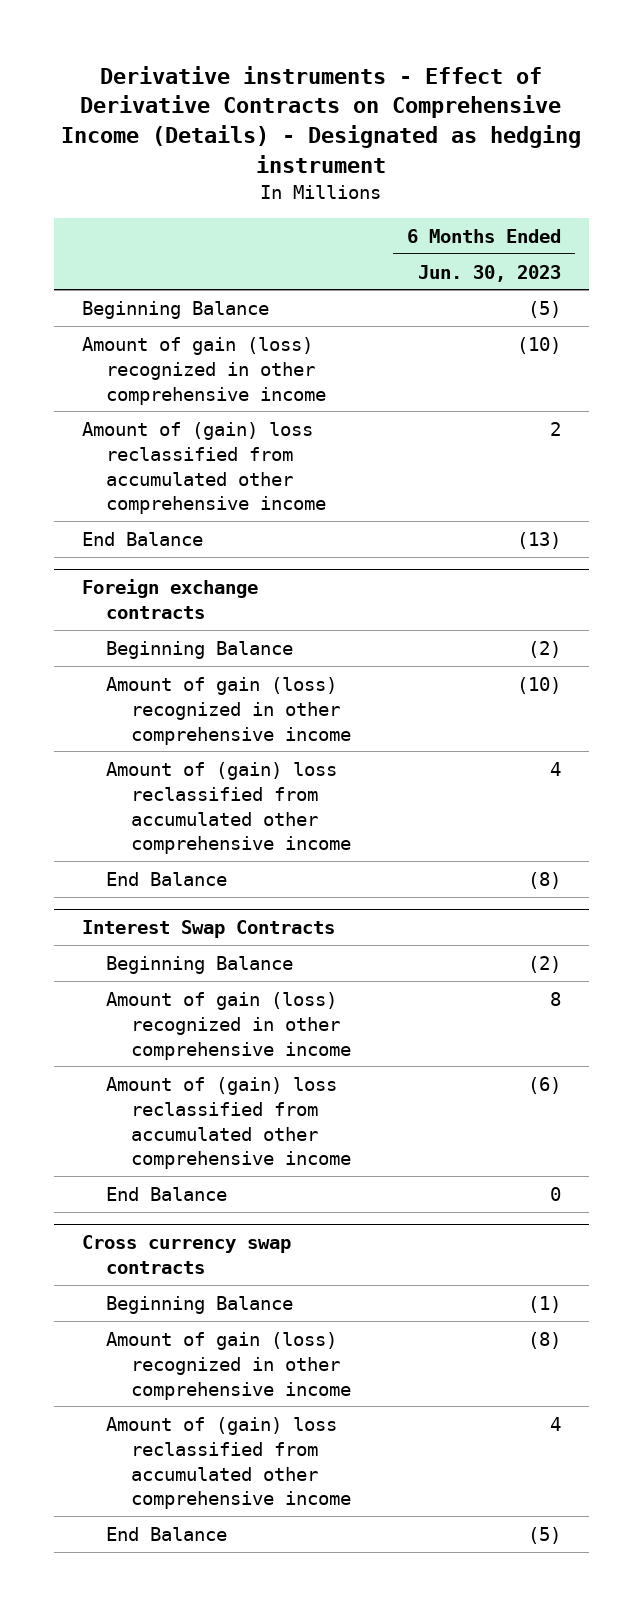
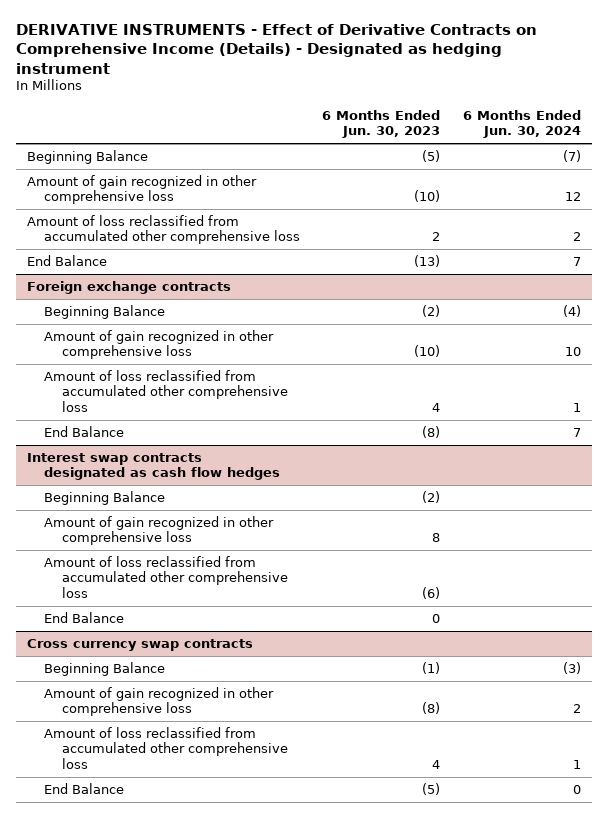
- Derivative instruments - Effect of Derivative Contracts on Comprehensive Income (Details) - Designated as hedging instrument
+ DERIVATIVE INSTRUMENTS - Effect of Derivative Contracts on Comprehensive Income (Details) - Designated as hedging instrument
- | 6 Months Ended Jun. 30, 2023
+ | 6 Months Ended Jun. 30, 2023 | 6 Months Ended Jun. 30, 2024
- Amount of gain (loss) recognized in other comprehensive income | (10)
- Amount of (gain) loss reclassified from accumulated other comprehensive income | 2
+ Amount of gain recognized in other comprehensive loss | (10) | 12
+ Amount of loss reclassified from accumulated other comprehensive loss | 2 | 2
@ Foreign exchange contracts
- Amount of gain (loss) recognized in other comprehensive income | (10)
- Amount of (gain) loss reclassified from accumulated other comprehensive income | 4
+ Amount of gain recognized in other comprehensive loss | (10) | 10
+ Amount of loss reclassified from accumulated other comprehensive loss | 4 | 1
- Interest Swap Contracts
+ Interest swap contracts designated as cash flow hedges
- Amount of gain (loss) recognized in other comprehensive income | 8
- Amount of (gain) loss reclassified from accumulated other comprehensive income | (6)
+ Amount of gain recognized in other comprehensive loss | 8 |
+ Amount of loss reclassified from accumulated other comprehensive loss | (6) |
@ Cross currency swap contracts
- Amount of gain (loss) recognized in other comprehensive income | (8)
- Amount of (gain) loss reclassified from accumulated other comprehensive income | 4
+ Amount of gain recognized in other comprehensive loss | (8) | 2
+ Amount of loss reclassified from accumulated other comprehensive loss | 4 | 1

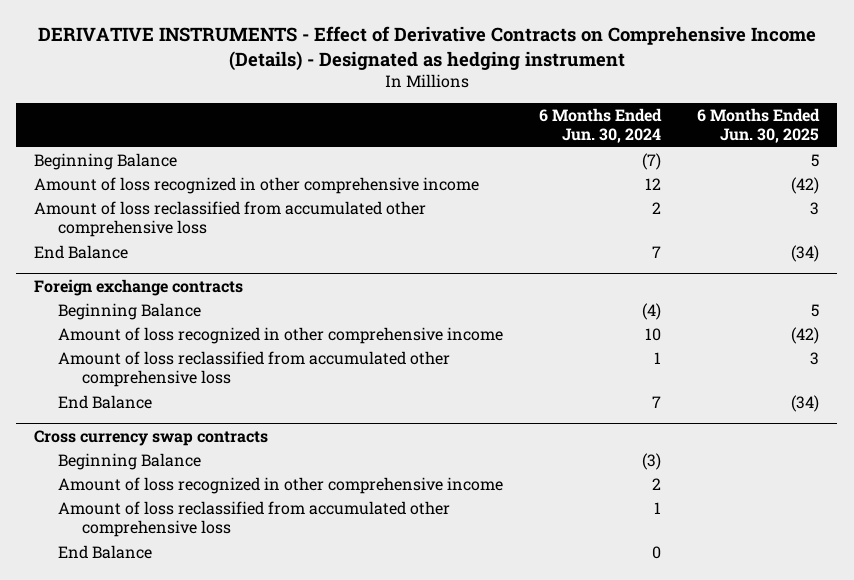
- | 6 Months Ended Jun. 30, 2023 | 6 Months Ended Jun. 30, 2024
+ | 6 Months Ended Jun. 30, 2024 | 6 Months Ended Jun. 30, 2025
- Amount of gain recognized in other comprehensive loss | (10) | 12
+ Amount of loss recognized in other comprehensive income | 12 | (42)
@ Foreign exchange contracts
- Amount of gain recognized in other comprehensive loss | (10) | 10
+ Amount of loss recognized in other comprehensive income | 10 | (42)
- Interest swap contracts designated as cash flow hedges
- Beginning Balance | (2) |
- Amount of gain recognized in other comprehensive loss | 8 |
- Amount of loss reclassified from accumulated other comprehensive loss | (6) |
- End Balance | 0 |
@ Cross currency swap contracts
- Amount of gain recognized in other comprehensive loss | (8) | 2
+ Amount of loss recognized in other comprehensive income | 2 |

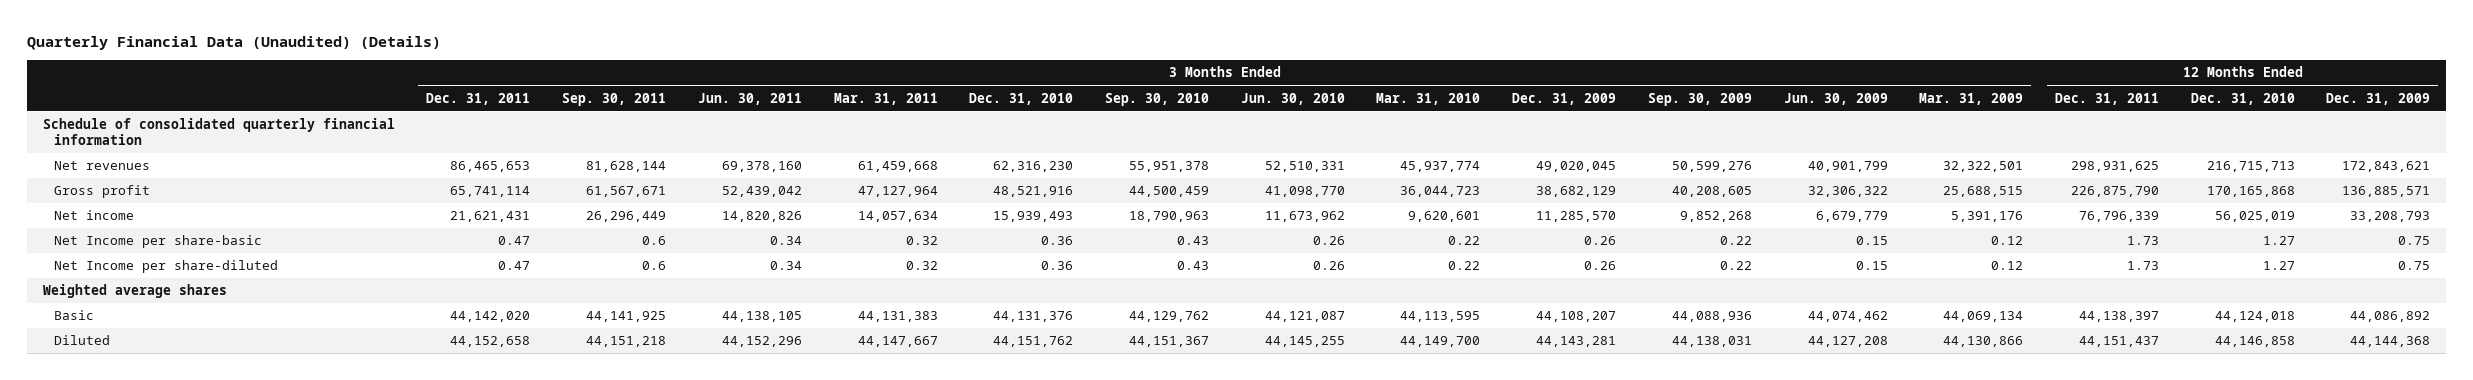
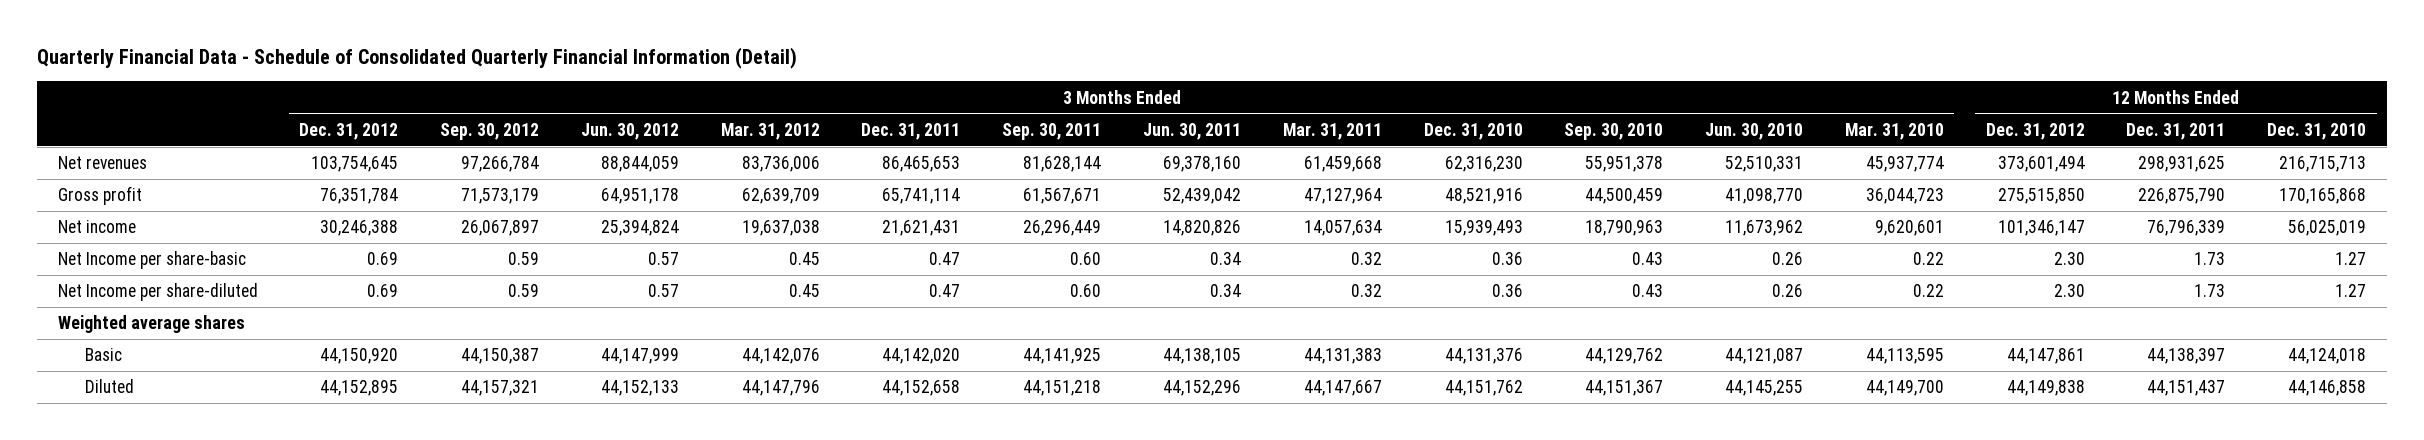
- Quarterly Financial Data (Unaudited) (Details)
+ Quarterly Financial Data - Schedule of Consolidated Quarterly Financial Information (Detail)
- | 3 Months Ended Dec. 31, 2011 | 3 Months Ended Sep. 30, 2011 | 3 Months Ended Jun. 30, 2011 | 3 Months Ended Mar. 31, 2011 | 3 Months Ended Dec. 31, 2010 | 3 Months Ended Sep. 30, 2010 | 3 Months Ended Jun. 30, 2010 | 3 Months Ended Mar. 31, 2010 | 3 Months Ended Dec. 31, 2009 | 3 Months Ended Sep. 30, 2009 | 3 Months Ended Jun. 30, 2009 | 3 Months Ended Mar. 31, 2009 | 12 Months Ended Dec. 31, 2011 | 12 Months Ended Dec. 31, 2010 | 12 Months Ended Dec. 31, 2009
+ | 3 Months Ended Dec. 31, 2012 | 3 Months Ended Sep. 30, 2012 | 3 Months Ended Jun. 30, 2012 | 3 Months Ended Mar. 31, 2012 | 3 Months Ended Dec. 31, 2011 | 3 Months Ended Sep. 30, 2011 | 3 Months Ended Jun. 30, 2011 | 3 Months Ended Mar. 31, 2011 | 3 Months Ended Dec. 31, 2010 | 3 Months Ended Sep. 30, 2010 | 3 Months Ended Jun. 30, 2010 | 3 Months Ended Mar. 31, 2010 | 12 Months Ended Dec. 31, 2012 | 12 Months Ended Dec. 31, 2011 | 12 Months Ended Dec. 31, 2010
- Schedule of consolidated quarterly financial information
- Net Income per share-basic | 0.47 | 0.6 | 0.34 | 0.32 | 0.36 | 0.43 | 0.26 | 0.22 | 0.26 | 0.22 | 0.15 | 0.12 | 1.73 | 1.27 | 0.75
- Net Income per share-diluted | 0.47 | 0.6 | 0.34 | 0.32 | 0.36 | 0.43 | 0.26 | 0.22 | 0.26 | 0.22 | 0.15 | 0.12 | 1.73 | 1.27 | 0.75
+ Net Income per share-basic | 0.69 | 0.59 | 0.57 | 0.45 | 0.47 | 0.60 | 0.34 | 0.32 | 0.36 | 0.43 | 0.26 | 0.22 | 2.30 | 1.73 | 1.27
+ Net Income per share-diluted | 0.69 | 0.59 | 0.57 | 0.45 | 0.47 | 0.60 | 0.34 | 0.32 | 0.36 | 0.43 | 0.26 | 0.22 | 2.30 | 1.73 | 1.27

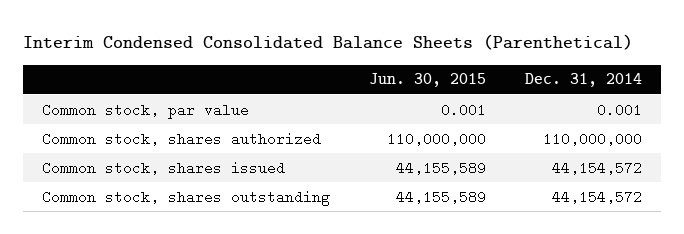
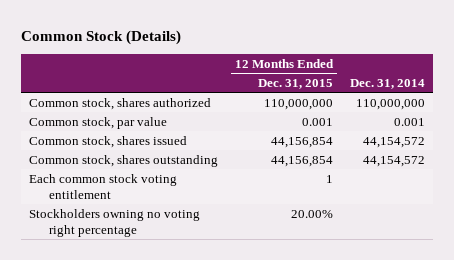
- Interim Condensed Consolidated Balance Sheets (Parenthetical)
+ Common Stock (Details)
- | Jun. 30, 2015 | Dec. 31, 2014
+ | 12 Months Ended Dec. 31, 2015 | Dec. 31, 2014
moved down: Common stock, par value | 0.001 | 0.001
+ Each common stock voting entitlement | 1 |
+ Stockholders owning no voting right percentage | 20.00% |

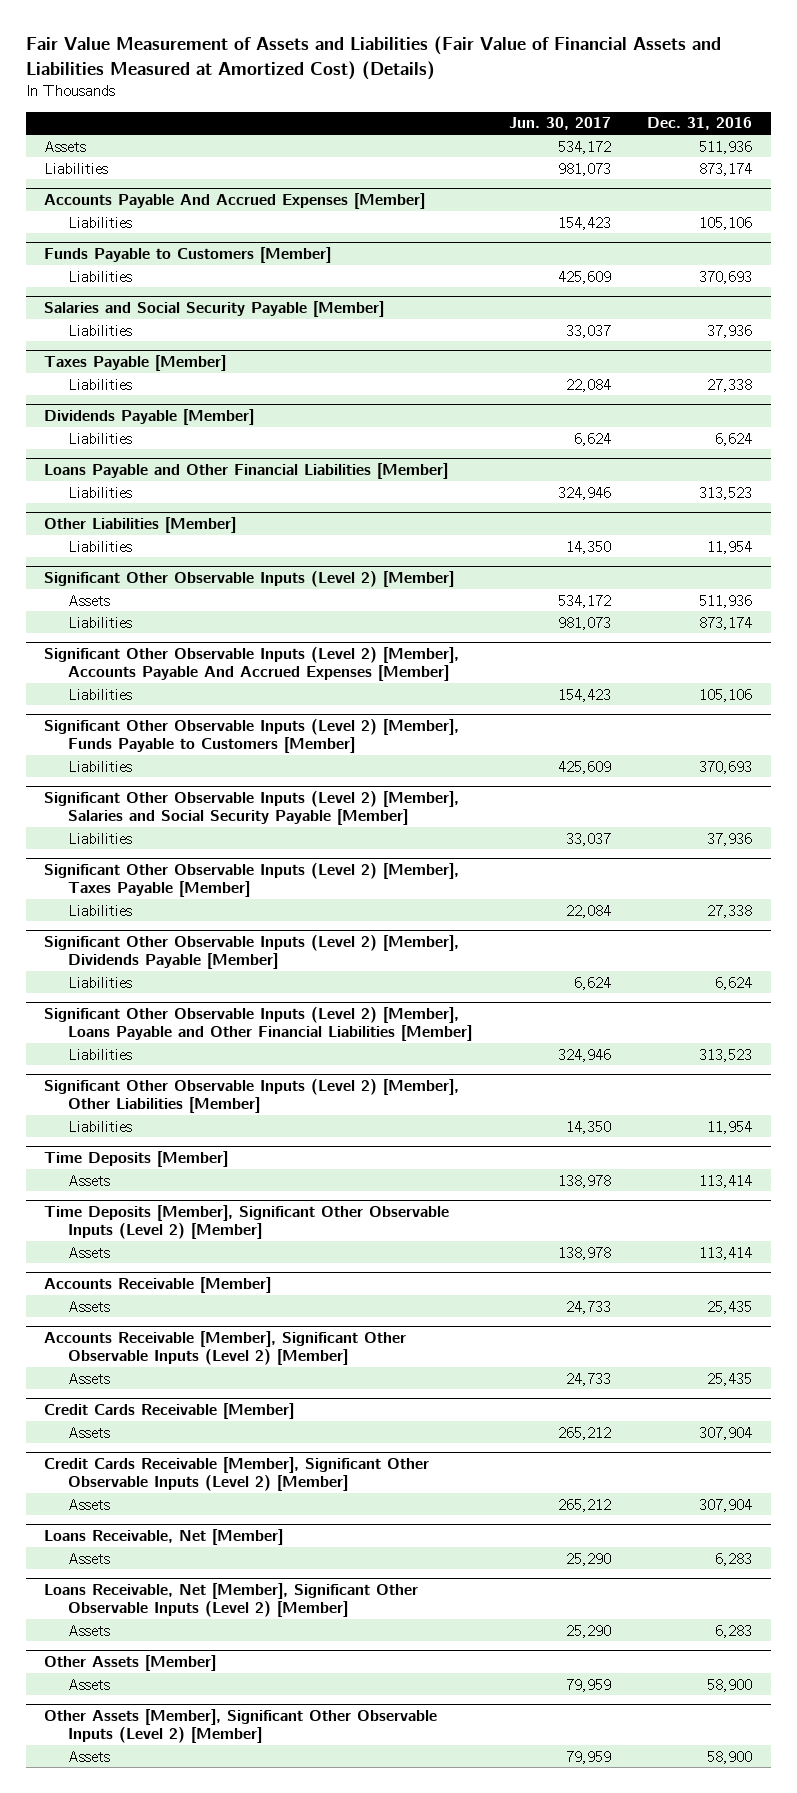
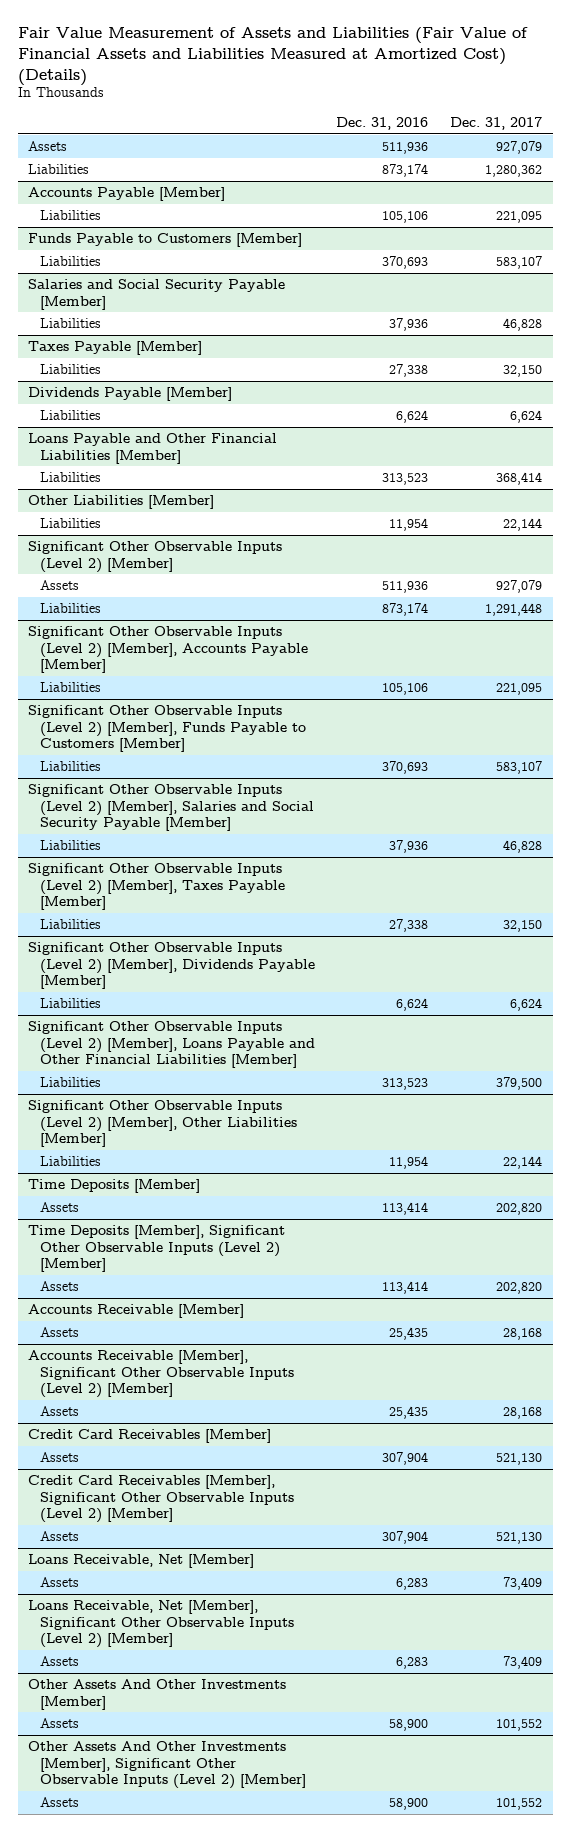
- | Jun. 30, 2017 | Dec. 31, 2016
+ | Dec. 31, 2016 | Dec. 31, 2017
- Accounts Payable And Accrued Expenses [Member]
+ Accounts Payable [Member]
- Significant Other Observable Inputs (Level 2) [Member], Accounts Payable And Accrued Expenses [Member]
+ Significant Other Observable Inputs (Level 2) [Member], Accounts Payable [Member]
- Credit Cards Receivable [Member]
+ Credit Card Receivables [Member]
- Credit Cards Receivable [Member], Significant Other Observable Inputs (Level 2) [Member]
+ Credit Card Receivables [Member], Significant Other Observable Inputs (Level 2) [Member]
- Other Assets [Member]
+ Other Assets And Other Investments [Member]
- Other Assets [Member], Significant Other Observable Inputs (Level 2) [Member]
+ Other Assets And Other Investments [Member], Significant Other Observable Inputs (Level 2) [Member]

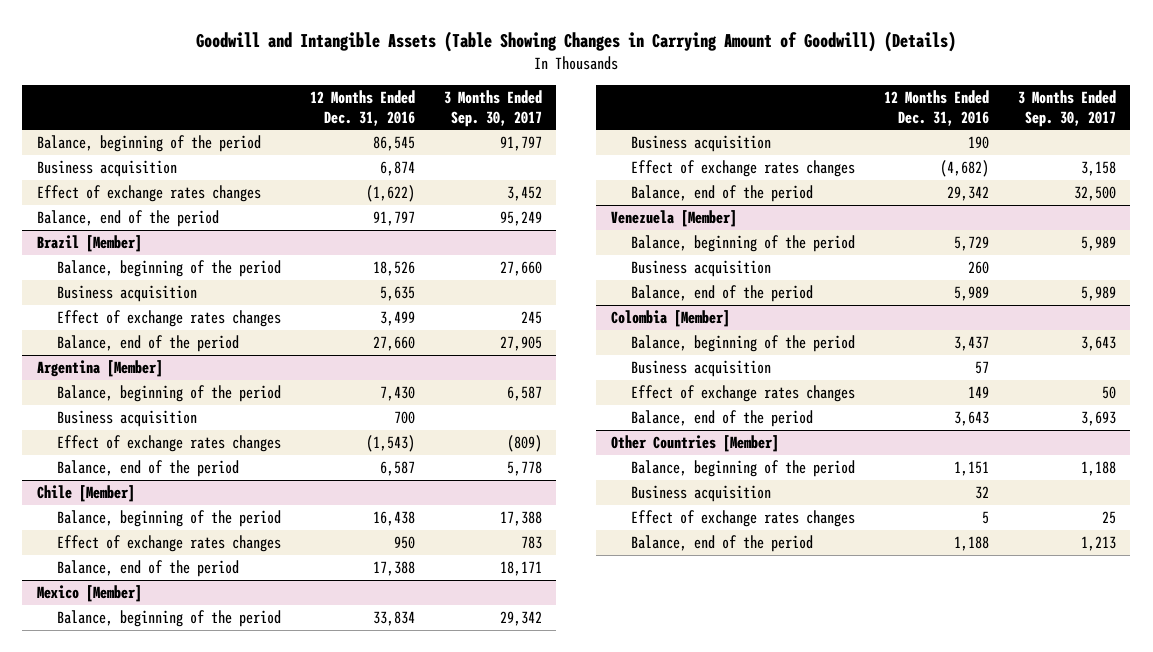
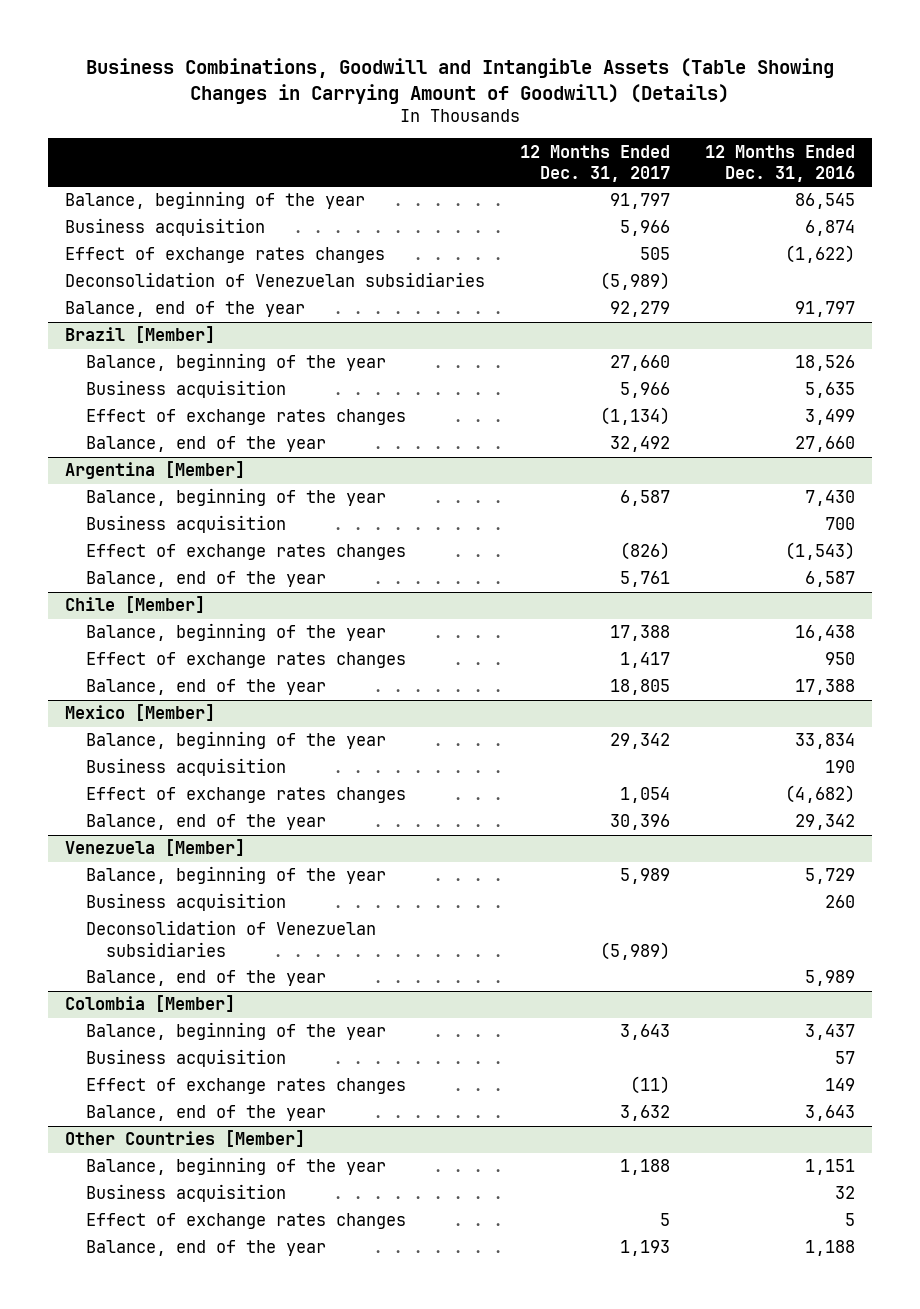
- Goodwill and Intangible Assets (Table Showing Changes in Carrying Amount of Goodwill) (Details)
+ Business Combinations, Goodwill and Intangible Assets (Table Showing Changes in Carrying Amount of Goodwill) (Details)
- | 12 Months Ended Dec. 31, 2016 | 3 Months Ended Sep. 30, 2017
+ | 12 Months Ended Dec. 31, 2017 | 12 Months Ended Dec. 31, 2016
- Balance, beginning of the period | 86,545 | 91,797
+ Balance, beginning of the year | 91,797 | 86,545
- Balance, end of the period | 91,797 | 95,249
+ Deconsolidation of Venezuelan subsidiaries | (5,989) |
+ Balance, end of the year | 92,279 | 91,797
@ Brazil [Member]
- Balance, beginning of the period | 18,526 | 27,660
+ Balance, beginning of the year | 27,660 | 18,526
- Balance, end of the period | 27,660 | 27,905
+ Balance, end of the year | 32,492 | 27,660
@ Argentina [Member]
- Balance, beginning of the period | 7,430 | 6,587
+ Balance, beginning of the year | 6,587 | 7,430
- Balance, end of the period | 6,587 | 5,778
+ Balance, end of the year | 5,761 | 6,587
@ Chile [Member]
- Balance, beginning of the period | 16,438 | 17,388
+ Balance, beginning of the year | 17,388 | 16,438
- Balance, end of the period | 17,388 | 18,171
+ Balance, end of the year | 18,805 | 17,388
@ Mexico [Member]
- Balance, beginning of the period | 33,834 | 29,342
+ Balance, beginning of the year | 29,342 | 33,834
- Balance, end of the period | 29,342 | 32,500
+ Balance, end of the year | 30,396 | 29,342
@ Venezuela [Member]
- Balance, beginning of the period | 5,729 | 5,989
+ Balance, beginning of the year | 5,989 | 5,729
- Balance, end of the period | 5,989 | 5,989
+ Deconsolidation of Venezuelan subsidiaries | (5,989) |
+ Balance, end of the year | | 5,989
@ Colombia [Member]
- Balance, beginning of the period | 3,437 | 3,643
+ Balance, beginning of the year | 3,643 | 3,437
- Balance, end of the period | 3,643 | 3,693
+ Balance, end of the year | 3,632 | 3,643
@ Other Countries [Member]
- Balance, beginning of the period | 1,151 | 1,188
+ Balance, beginning of the year | 1,188 | 1,151
- Balance, end of the period | 1,188 | 1,213
+ Balance, end of the year | 1,193 | 1,188

